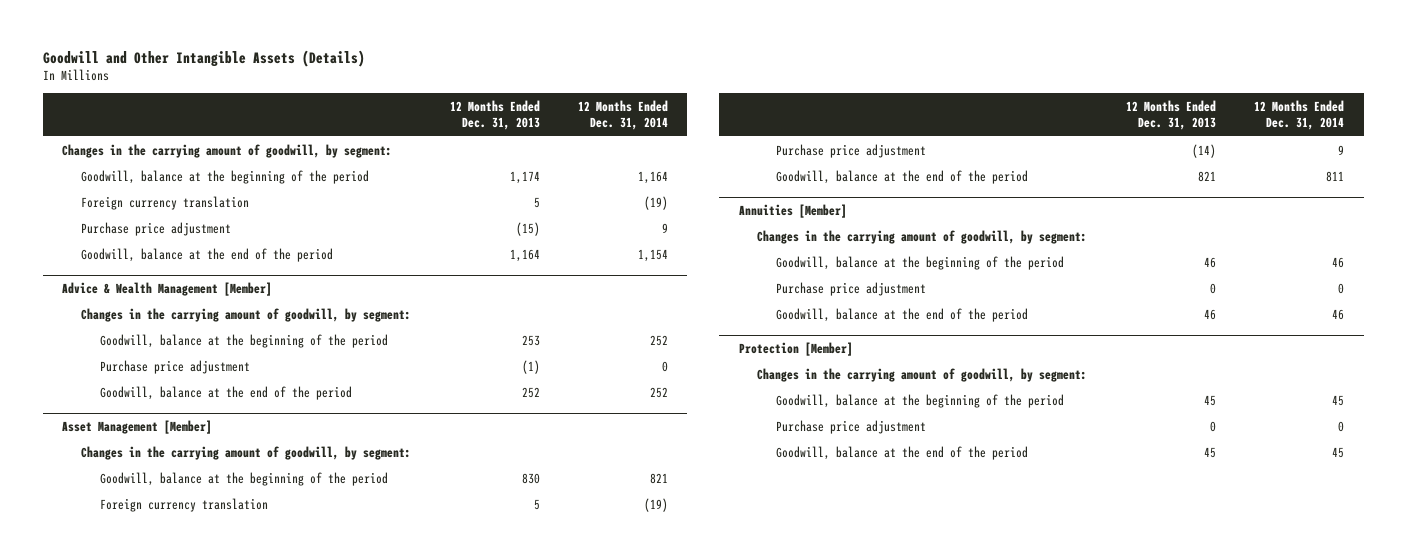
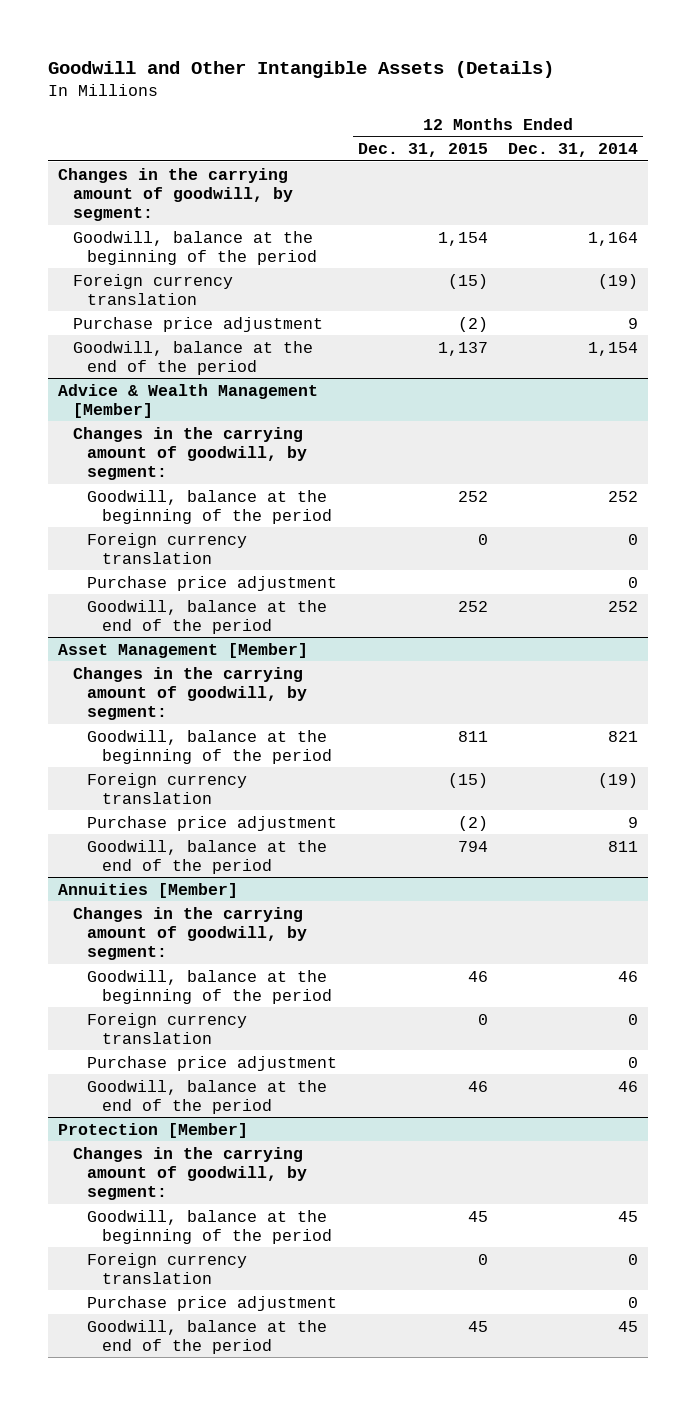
- | 12 Months Ended Dec. 31, 2013 | 12 Months Ended Dec. 31, 2014
+ | 12 Months Ended Dec. 31, 2015 | 12 Months Ended Dec. 31, 2014
@ Advice & Wealth Management [Member]
+ Foreign currency translation | 0 | 0
@ Annuities [Member]
+ Foreign currency translation | 0 | 0
@ Protection [Member]
+ Foreign currency translation | 0 | 0

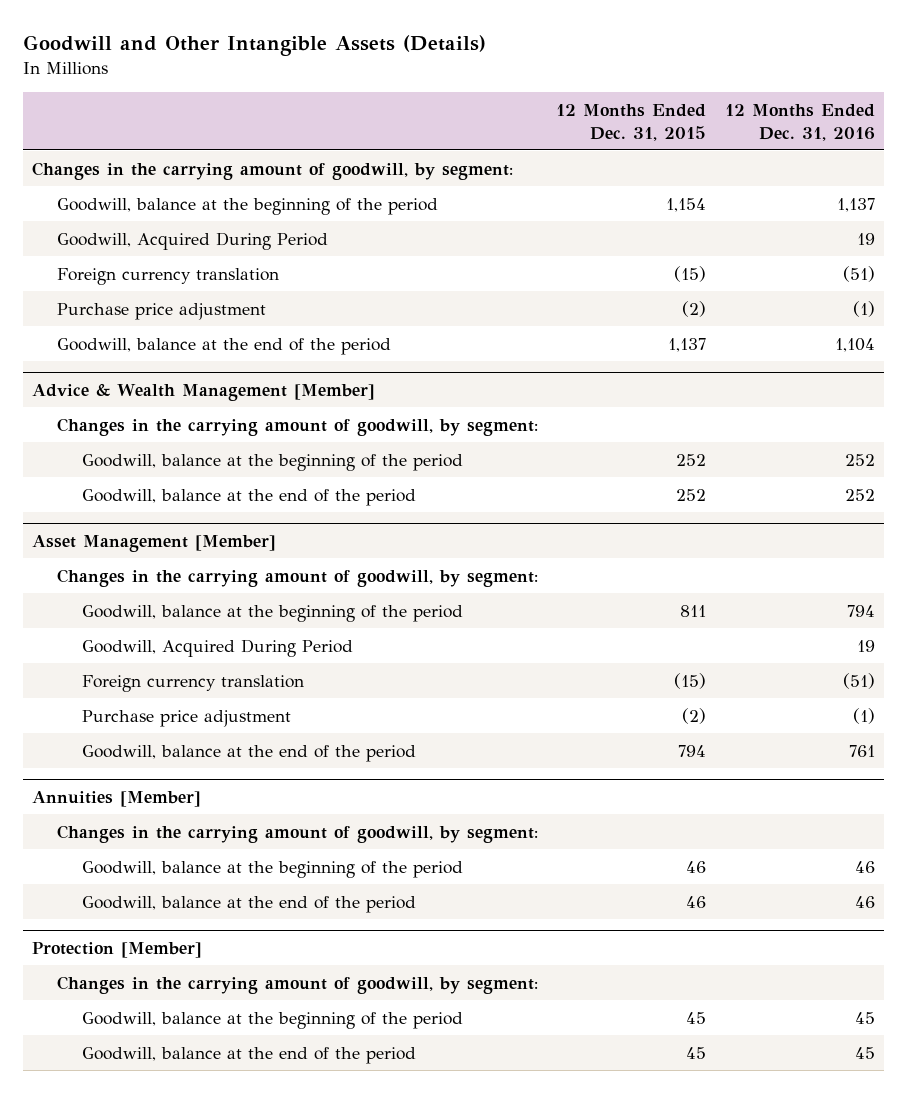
- | 12 Months Ended Dec. 31, 2015 | 12 Months Ended Dec. 31, 2014
+ | 12 Months Ended Dec. 31, 2015 | 12 Months Ended Dec. 31, 2016
+ Goodwill, Acquired During Period | | 19
@ Advice & Wealth Management [Member]
- Foreign currency translation | 0 | 0
- Purchase price adjustment | | 0
@ Asset Management [Member]
+ Goodwill, Acquired During Period | | 19
@ Annuities [Member]
- Foreign currency translation | 0 | 0
- Purchase price adjustment | | 0
@ Protection [Member]
- Foreign currency translation | 0 | 0
- Purchase price adjustment | | 0

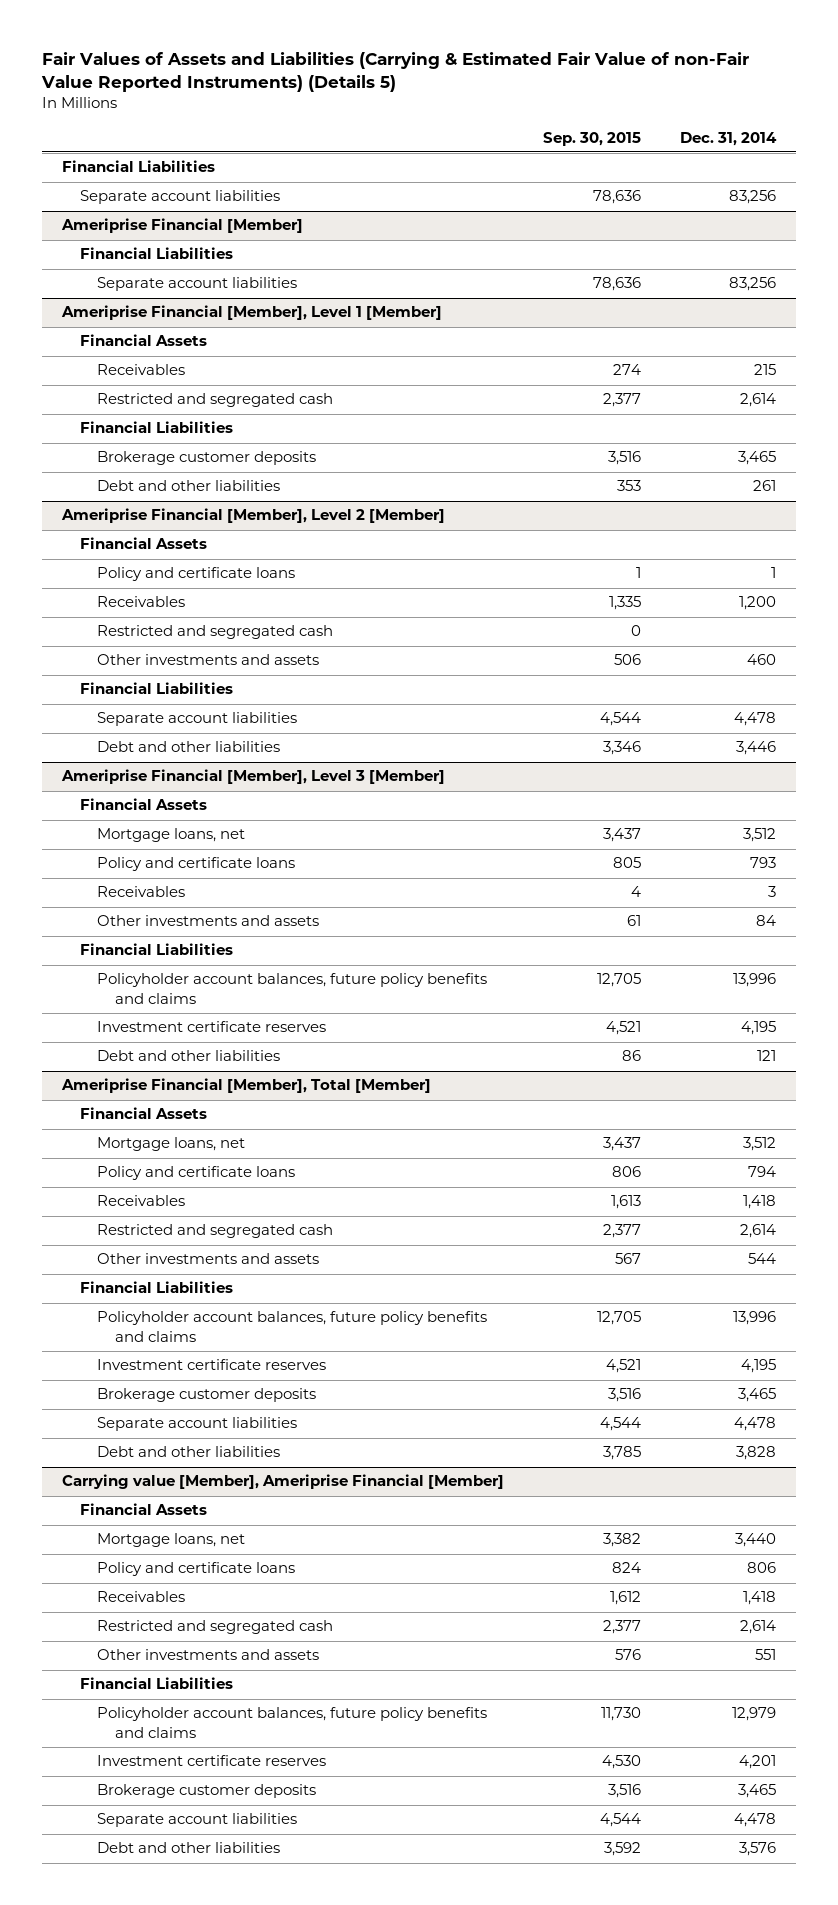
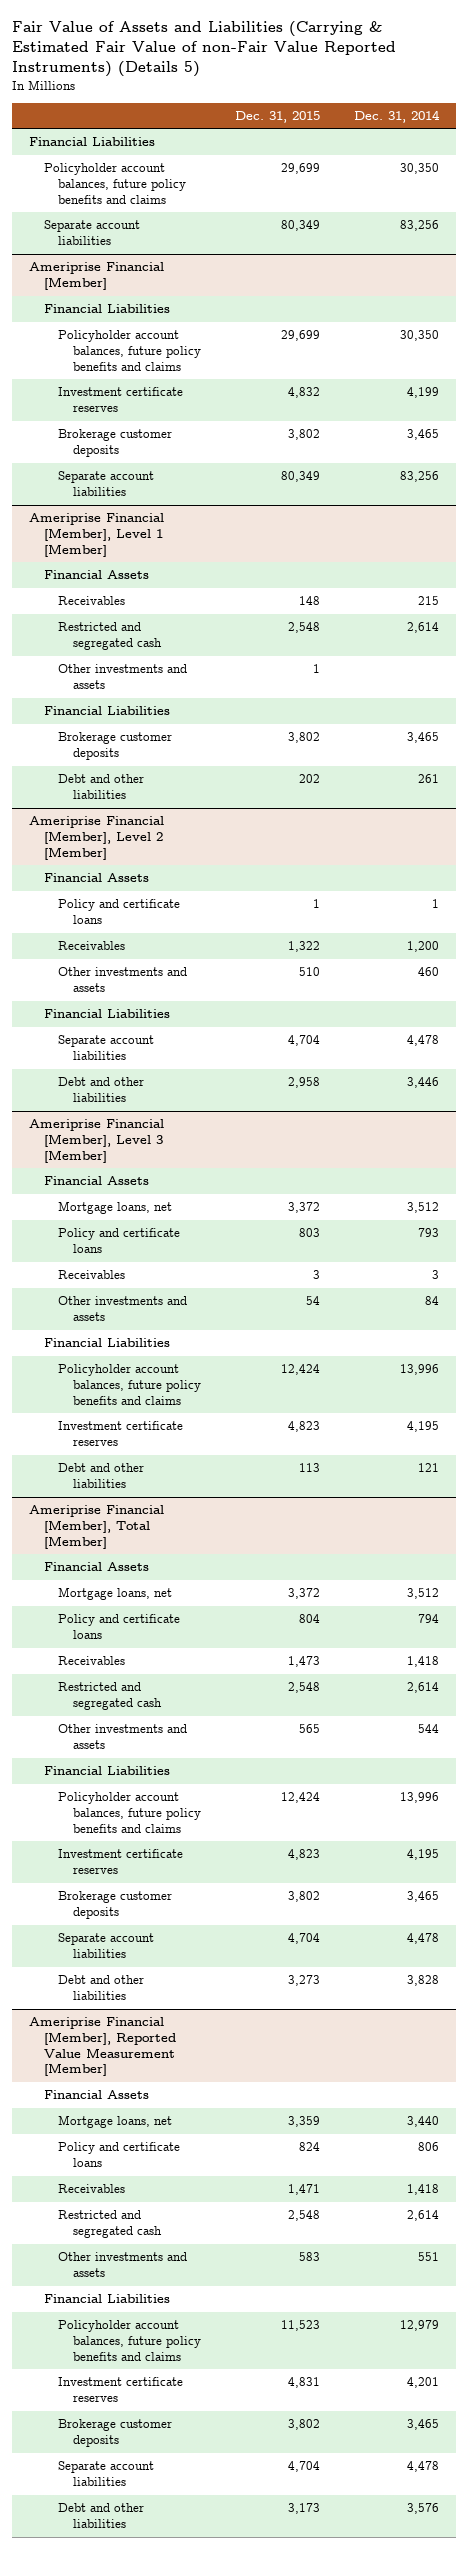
- Fair Values of Assets and Liabilities (Carrying & Estimated Fair Value of non-Fair Value Reported Instruments) (Details 5)
+ Fair Value of Assets and Liabilities (Carrying & Estimated Fair Value of non-Fair Value Reported Instruments) (Details 5)
- | Sep. 30, 2015 | Dec. 31, 2014
+ | Dec. 31, 2015 | Dec. 31, 2014
+ Policyholder account balances, future policy benefits and claims | 29,699 | 30,350
@ Ameriprise Financial [Member]
+ Policyholder account balances, future policy benefits and claims | 29,699 | 30,350
+ Investment certificate reserves | 4,832 | 4,199
+ Brokerage customer deposits | 3,802 | 3,465
@ Ameriprise Financial [Member], Level 1 [Member]
+ Other investments and assets | 1 |
@ Ameriprise Financial [Member], Level 2 [Member]
- Restricted and segregated cash | 0 |
- Carrying value [Member], Ameriprise Financial [Member]
+ Ameriprise Financial [Member], Reported Value Measurement [Member]

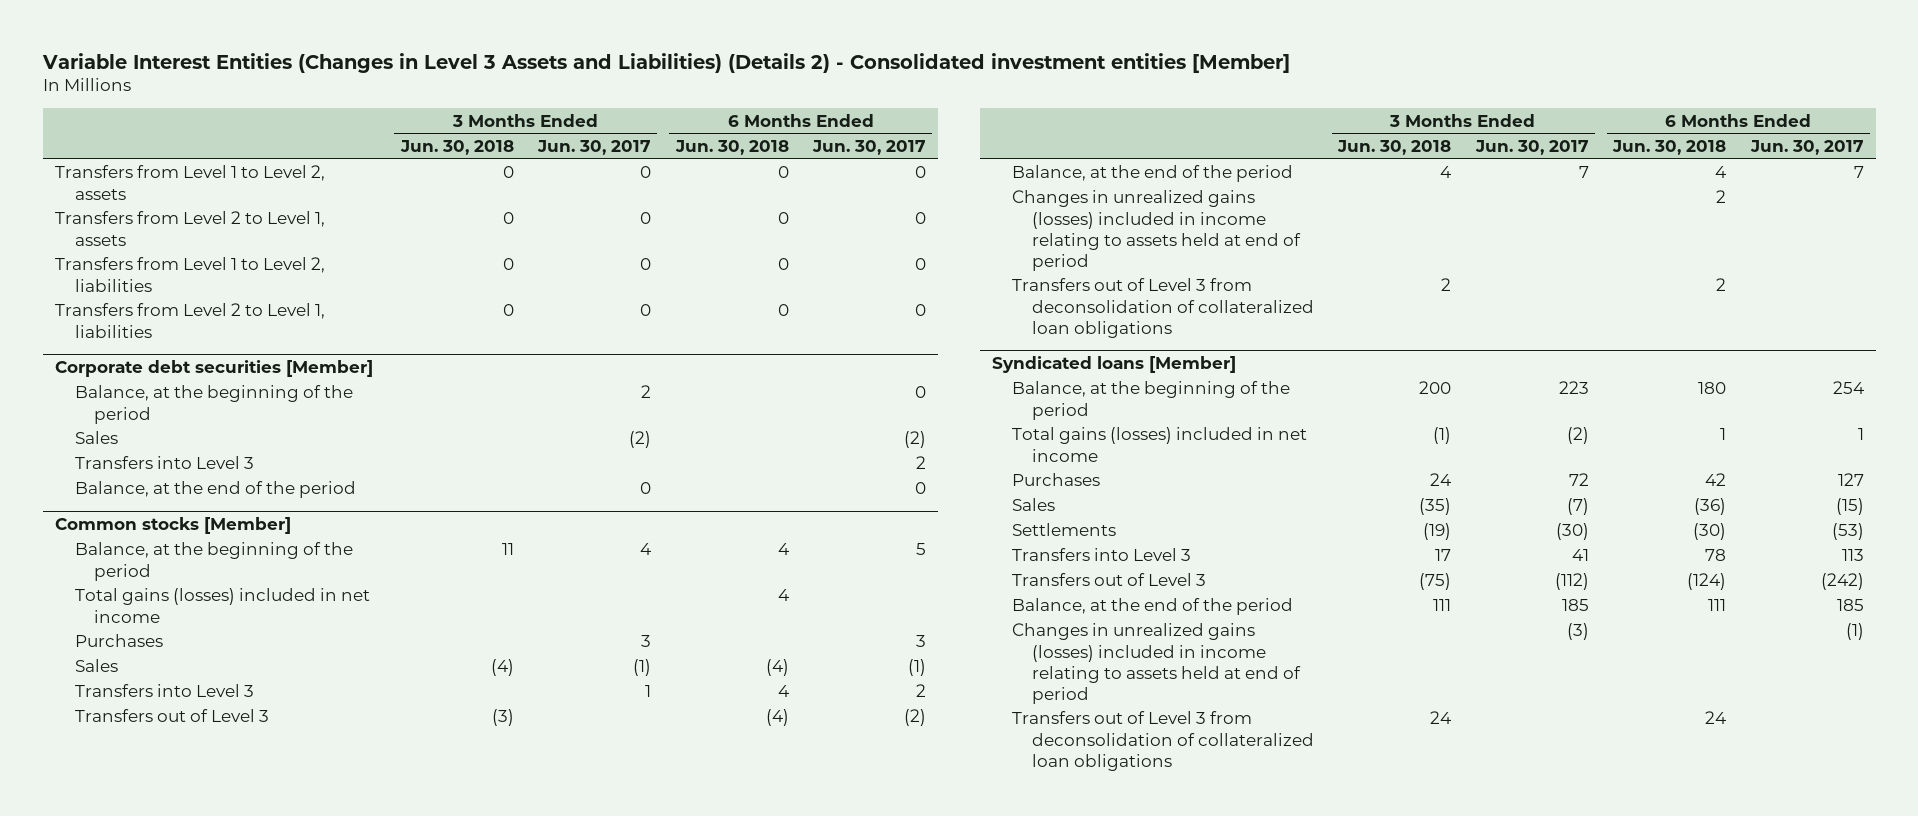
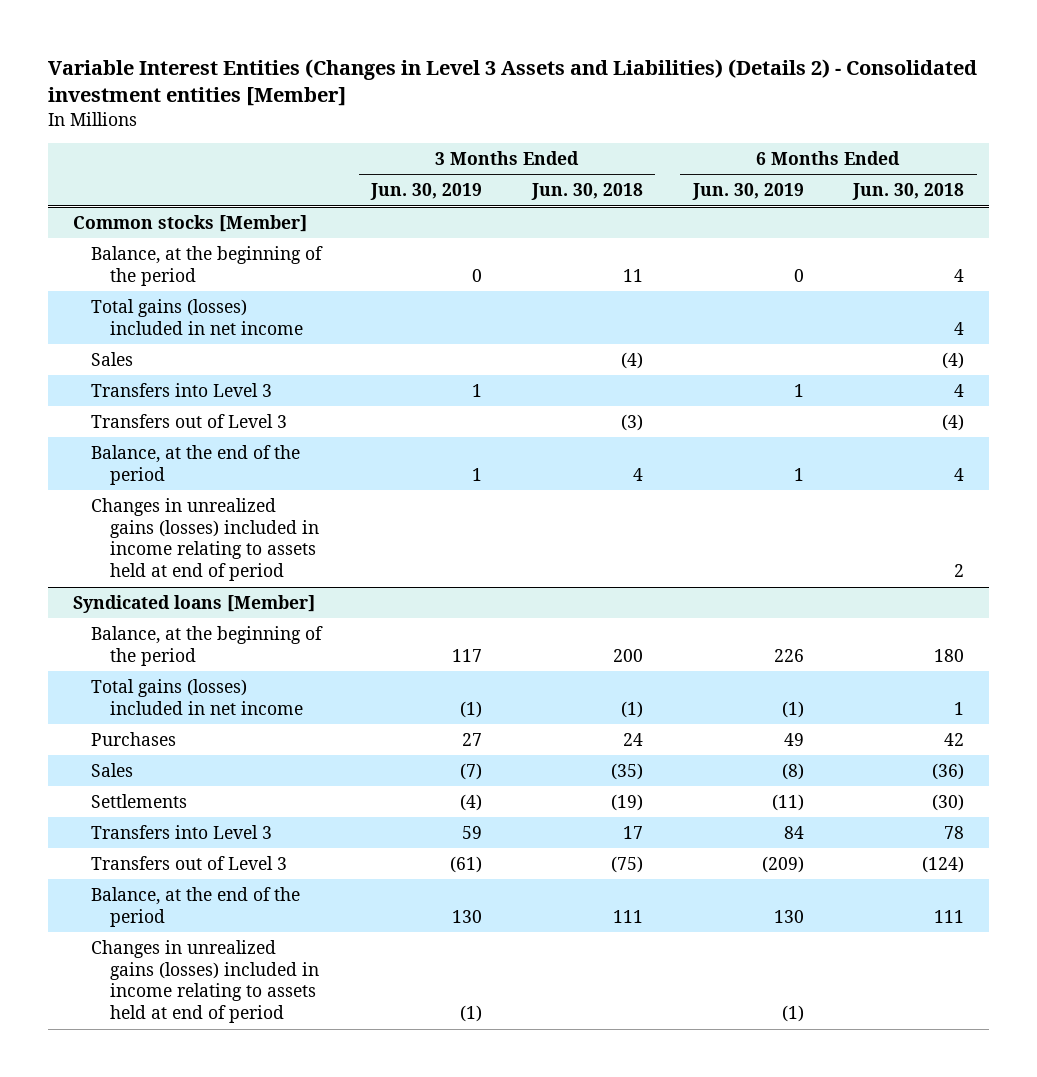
- | 3 Months Ended Jun. 30, 2018 | 3 Months Ended Jun. 30, 2017 | 6 Months Ended Jun. 30, 2018 | 6 Months Ended Jun. 30, 2017
+ | 3 Months Ended Jun. 30, 2019 | 3 Months Ended Jun. 30, 2018 | 6 Months Ended Jun. 30, 2019 | 6 Months Ended Jun. 30, 2018
- Transfers from Level 1 to Level 2, assets | 0 | 0 | 0 | 0
- Transfers from Level 2 to Level 1, assets | 0 | 0 | 0 | 0
- Transfers from Level 1 to Level 2, liabilities | 0 | 0 | 0 | 0
- Transfers from Level 2 to Level 1, liabilities | 0 | 0 | 0 | 0
- Corporate debt securities [Member]
- Balance, at the beginning of the period | | 2 | | 0
- Sales | | (2) | | (2)
- Transfers into Level 3 | | | | 2
- Balance, at the end of the period | | 0 | | 0
@ Common stocks [Member]
- Purchases | | 3 | | 3
- Transfers out of Level 3 from deconsolidation of collateralized loan obligations | 2 | | 2 |
@ Syndicated loans [Member]
- Transfers out of Level 3 from deconsolidation of collateralized loan obligations | 24 | | 24 |

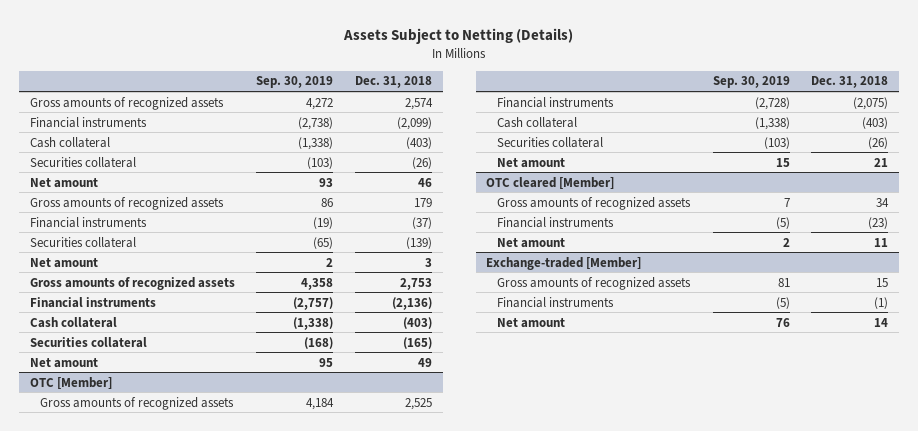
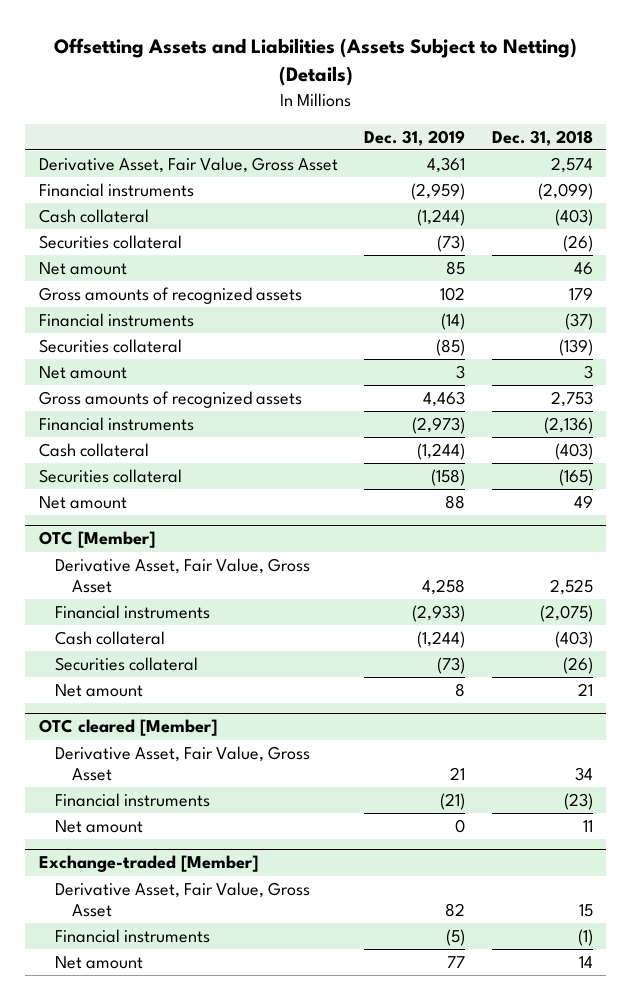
- Assets Subject to Netting (Details)
+ Offsetting Assets and Liabilities (Assets Subject to Netting) (Details)
- | Sep. 30, 2019 | Dec. 31, 2018
+ | Dec. 31, 2019 | Dec. 31, 2018
- Gross amounts of recognized assets | 4,272 | 2,574
+ Derivative Asset, Fair Value, Gross Asset | 4,361 | 2,574
@ OTC [Member]
- Gross amounts of recognized assets | 4,184 | 2,525
+ Derivative Asset, Fair Value, Gross Asset | 4,258 | 2,525
@ OTC cleared [Member]
- Gross amounts of recognized assets | 7 | 34
+ Derivative Asset, Fair Value, Gross Asset | 21 | 34
@ Exchange-traded [Member]
- Gross amounts of recognized assets | 81 | 15
+ Derivative Asset, Fair Value, Gross Asset | 82 | 15

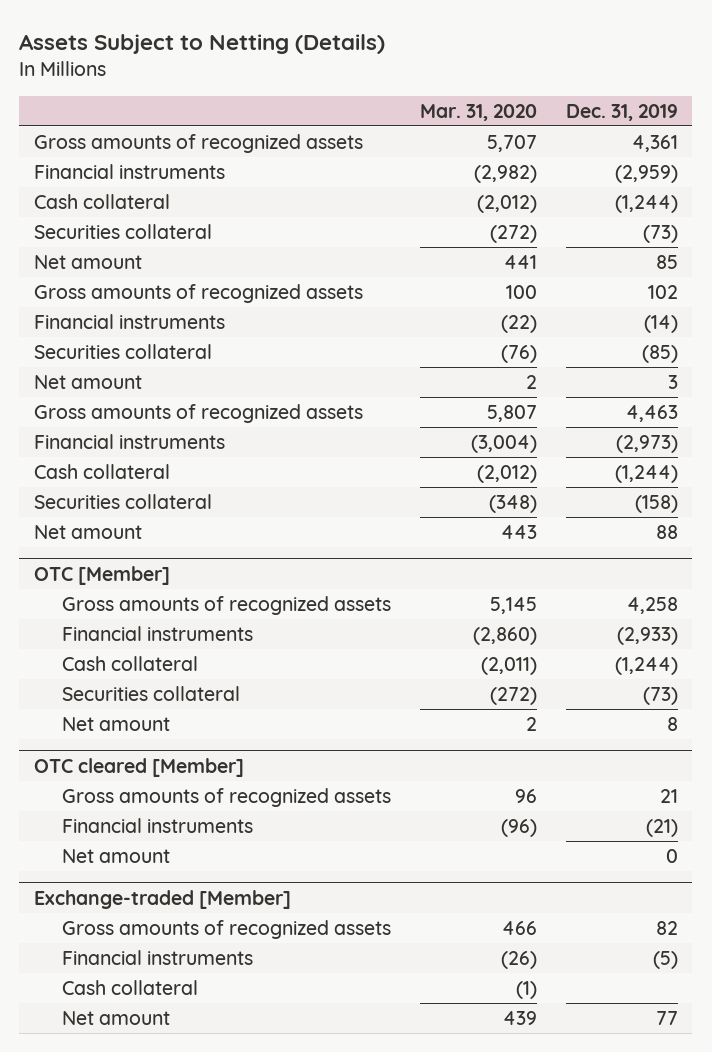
- Offsetting Assets and Liabilities (Assets Subject to Netting) (Details)
+ Assets Subject to Netting (Details)
- | Dec. 31, 2019 | Dec. 31, 2018
+ | Mar. 31, 2020 | Dec. 31, 2019
- Derivative Asset, Fair Value, Gross Asset | 4,361 | 2,574
+ Gross amounts of recognized assets | 5,707 | 4,361
@ OTC [Member]
- Derivative Asset, Fair Value, Gross Asset | 4,258 | 2,525
+ Gross amounts of recognized assets | 5,145 | 4,258
@ OTC cleared [Member]
- Derivative Asset, Fair Value, Gross Asset | 21 | 34
+ Gross amounts of recognized assets | 96 | 21
@ Exchange-traded [Member]
- Derivative Asset, Fair Value, Gross Asset | 82 | 15
+ Gross amounts of recognized assets | 466 | 82
+ Cash collateral | (1) |

